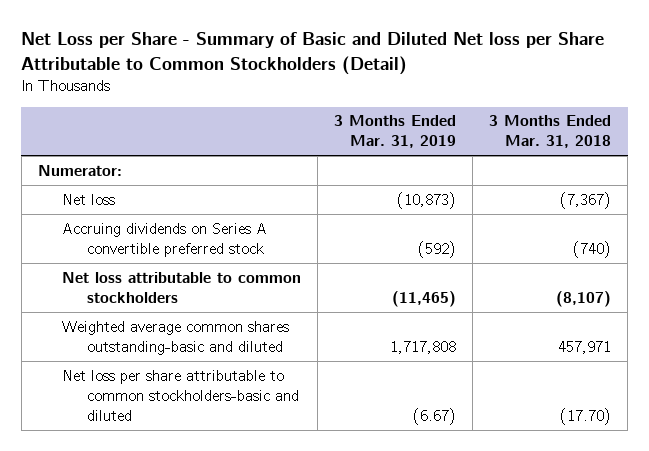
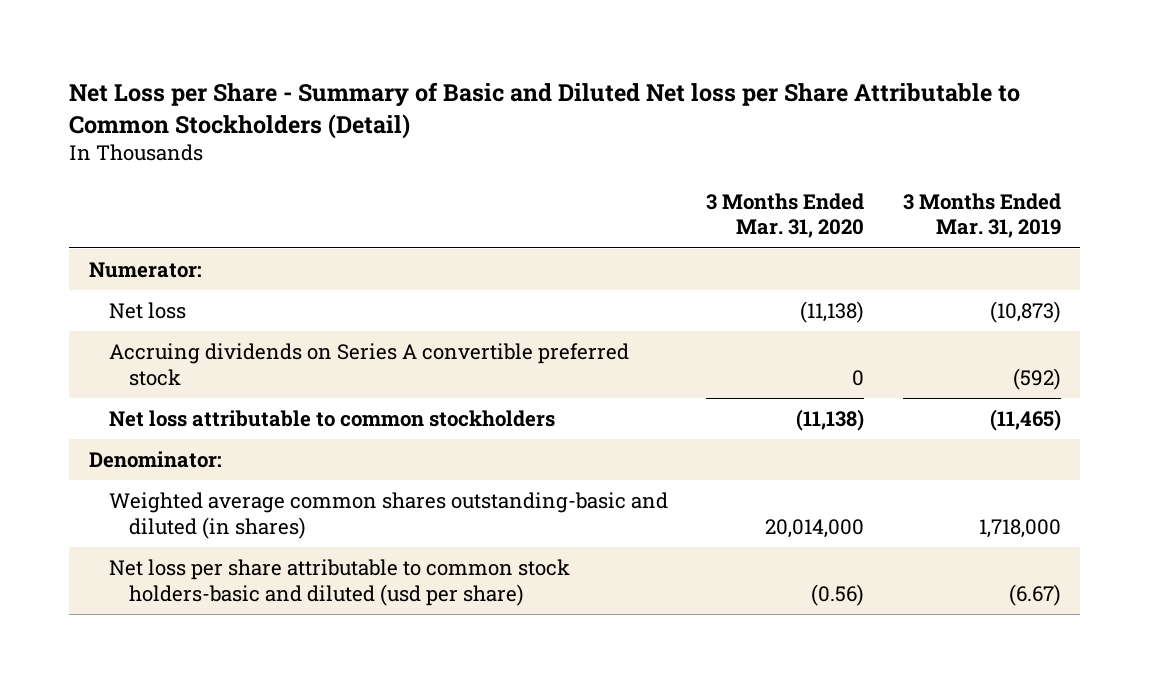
- | 3 Months Ended Mar. 31, 2019 | 3 Months Ended Mar. 31, 2018
+ | 3 Months Ended Mar. 31, 2020 | 3 Months Ended Mar. 31, 2019
- Weighted average common shares outstanding-basic and diluted | 1,717,808 | 457,971
- Net loss per share attributable to common stockholders-basic and diluted | (6.67) | (17.70)
+ Denominator:
+ Weighted average common shares outstanding-basic and diluted (in shares) | 20,014,000 | 1,718,000
+ Net loss per share attributable to common stock holders-basic and diluted (usd per share) | (0.56) | (6.67)

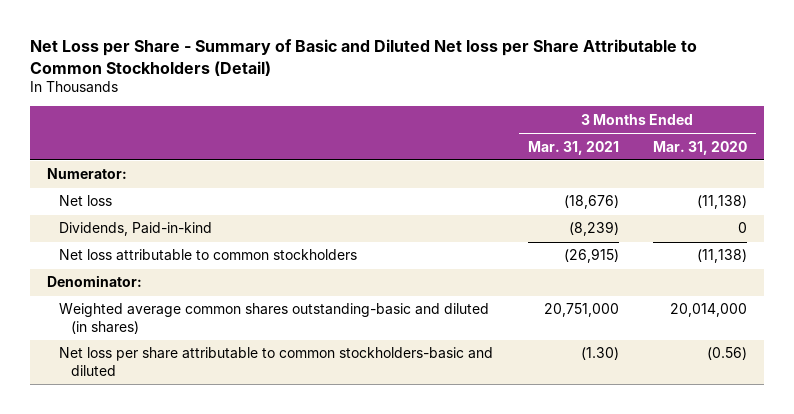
- | 3 Months Ended Mar. 31, 2020 | 3 Months Ended Mar. 31, 2019
+ | 3 Months Ended Mar. 31, 2021 | 3 Months Ended Mar. 31, 2020
- Accruing dividends on Series A convertible preferred stock | 0 | (592)
+ Dividends, Paid-in-kind | (8,239) | 0
- Net loss per share attributable to common stock holders-basic and diluted (usd per share) | (0.56) | (6.67)
+ Net loss per share attributable to common stockholders-basic and diluted | (1.30) | (0.56)

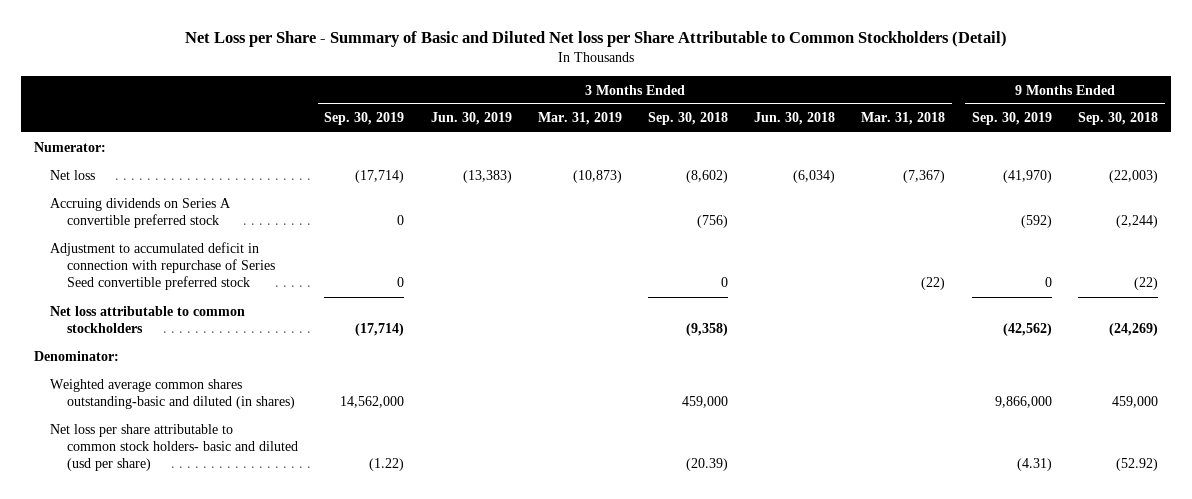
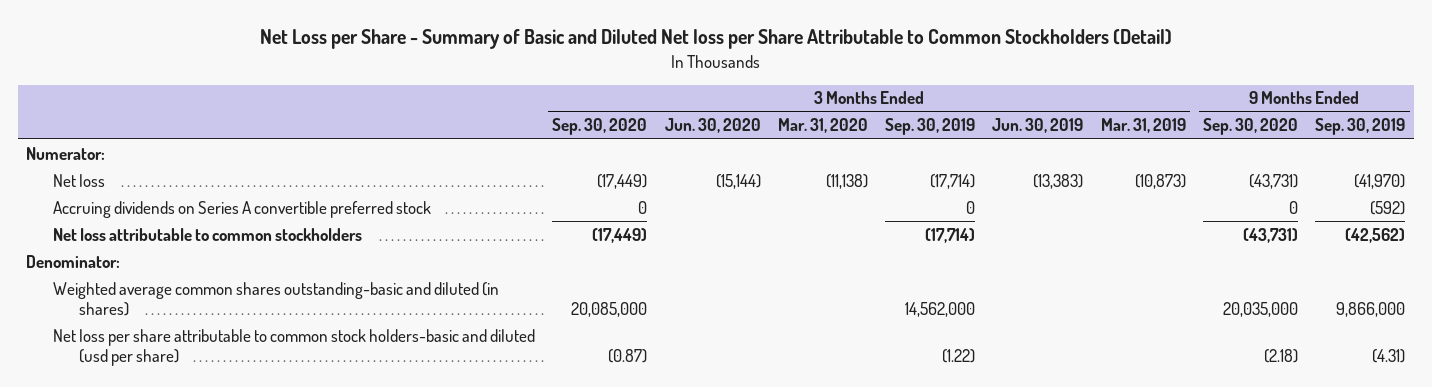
- | 3 Months Ended Sep. 30, 2019 | 3 Months Ended Jun. 30, 2019 | 3 Months Ended Mar. 31, 2019 | 3 Months Ended Sep. 30, 2018 | 3 Months Ended Jun. 30, 2018 | 3 Months Ended Mar. 31, 2018 | 9 Months Ended Sep. 30, 2019 | 9 Months Ended Sep. 30, 2018
+ | 3 Months Ended Sep. 30, 2020 | 3 Months Ended Jun. 30, 2020 | 3 Months Ended Mar. 31, 2020 | 3 Months Ended Sep. 30, 2019 | 3 Months Ended Jun. 30, 2019 | 3 Months Ended Mar. 31, 2019 | 9 Months Ended Sep. 30, 2020 | 9 Months Ended Sep. 30, 2019
- Adjustment to accumulated deficit in connection with repurchase of Series Seed convertible preferred stock | 0 | | | 0 | | (22) | 0 | (22)
- Net loss per share attributable to common stock holders- basic and diluted (usd per share) | (1.22) | | | (20.39) | | | (4.31) | (52.92)
+ Net loss per share attributable to common stock holders-basic and diluted (usd per share) | (0.87) | | | (1.22) | | | (2.18) | (4.31)

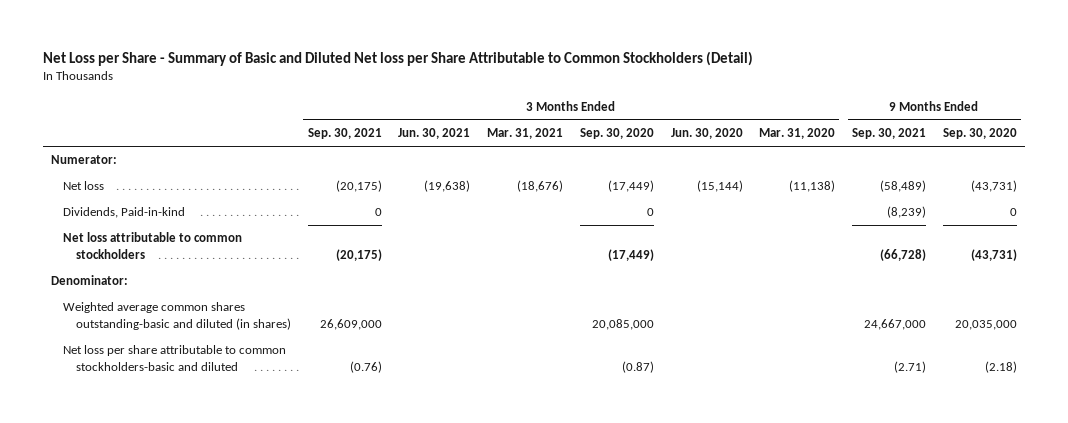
- | 3 Months Ended Sep. 30, 2020 | 3 Months Ended Jun. 30, 2020 | 3 Months Ended Mar. 31, 2020 | 3 Months Ended Sep. 30, 2019 | 3 Months Ended Jun. 30, 2019 | 3 Months Ended Mar. 31, 2019 | 9 Months Ended Sep. 30, 2020 | 9 Months Ended Sep. 30, 2019
+ | 3 Months Ended Sep. 30, 2021 | 3 Months Ended Jun. 30, 2021 | 3 Months Ended Mar. 31, 2021 | 3 Months Ended Sep. 30, 2020 | 3 Months Ended Jun. 30, 2020 | 3 Months Ended Mar. 31, 2020 | 9 Months Ended Sep. 30, 2021 | 9 Months Ended Sep. 30, 2020
- Accruing dividends on Series A convertible preferred stock | 0 | | | 0 | | | 0 | (592)
+ Dividends, Paid-in-kind | 0 | | | 0 | | | (8,239) | 0
- Net loss per share attributable to common stock holders-basic and diluted (usd per share) | (0.87) | | | (1.22) | | | (2.18) | (4.31)
+ Net loss per share attributable to common stockholders-basic and diluted | (0.76) | | | (0.87) | | | (2.71) | (2.18)

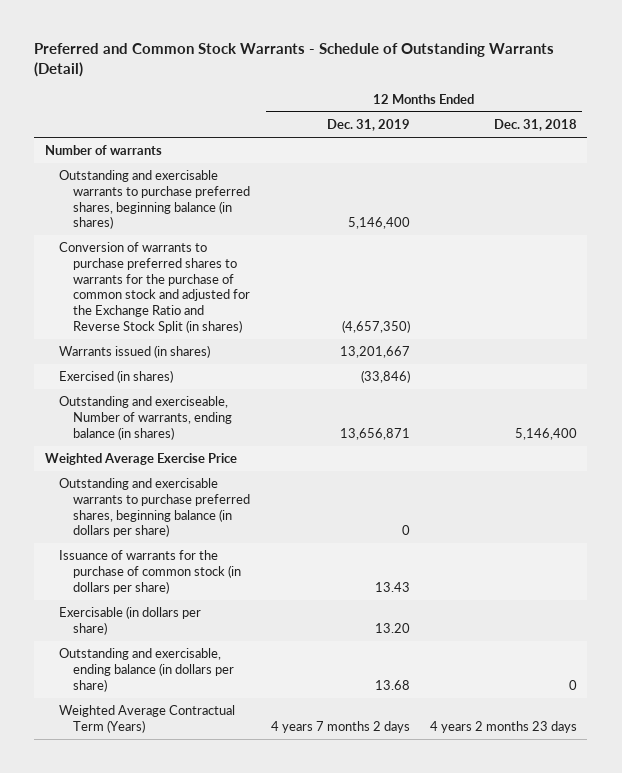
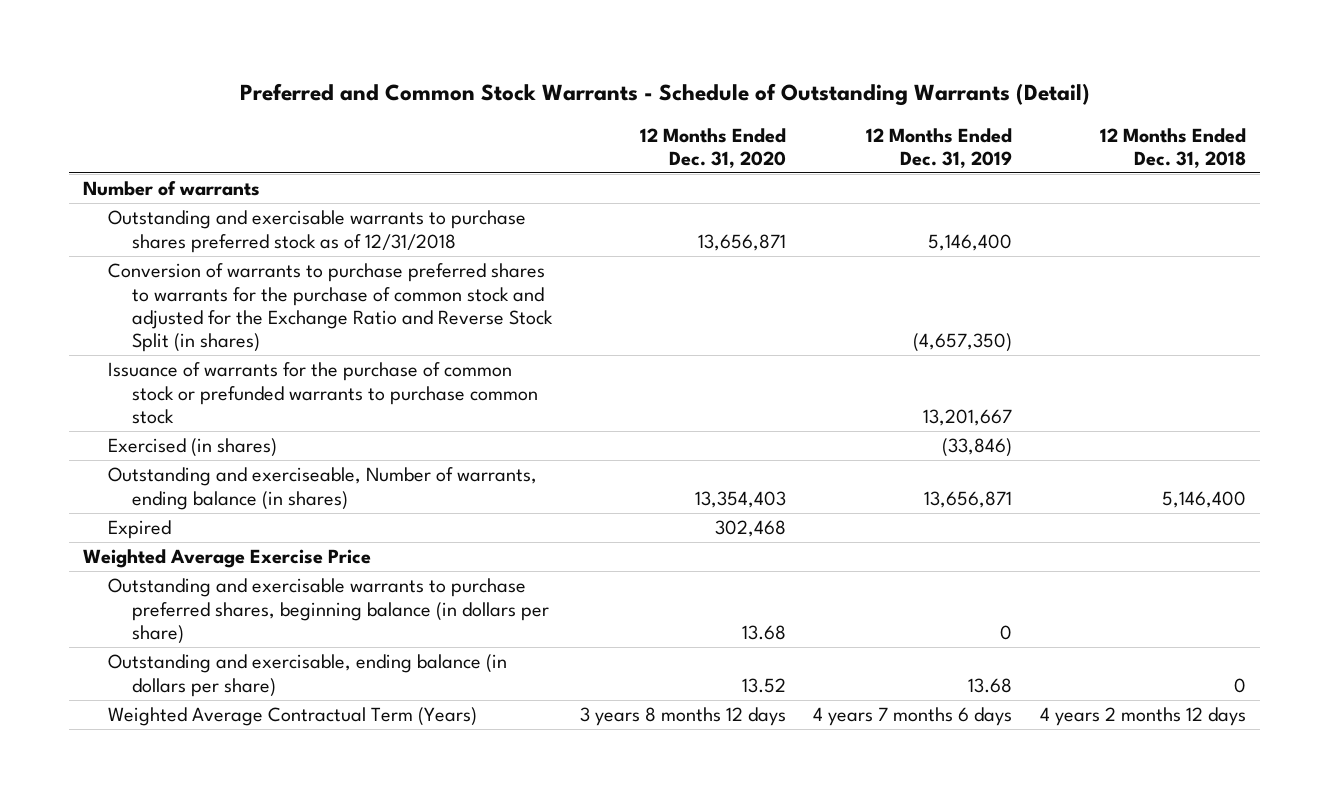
- | 12 Months Ended Dec. 31, 2019 | 12 Months Ended Dec. 31, 2018
+ | 12 Months Ended Dec. 31, 2020 | 12 Months Ended Dec. 31, 2019 | 12 Months Ended Dec. 31, 2018
- Outstanding and exercisable warrants to purchase preferred shares, beginning balance (in shares) | 5,146,400 |
+ Outstanding and exercisable warrants to purchase shares preferred stock as of 12/31/2018 | 13,656,871 | 5,146,400 |
- Warrants issued (in shares) | 13,201,667 |
+ Issuance of warrants for the purchase of common stock or prefunded warrants to purchase common stock | | 13,201,667 |
+ Expired | 302,468 | |
- Issuance of warrants for the purchase of common stock (in dollars per share) | 13.43 |
- Exercisable (in dollars per share) | 13.20 |
- Weighted Average Contractual Term (Years) | 4 years 7 months 2 days | 4 years 2 months 23 days
+ Weighted Average Contractual Term (Years) | 3 years 8 months 12 days | 4 years 7 months 6 days | 4 years 2 months 12 days

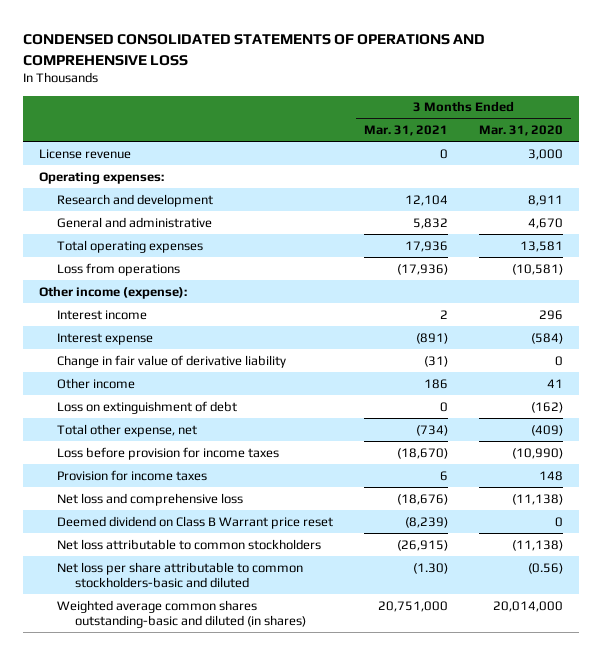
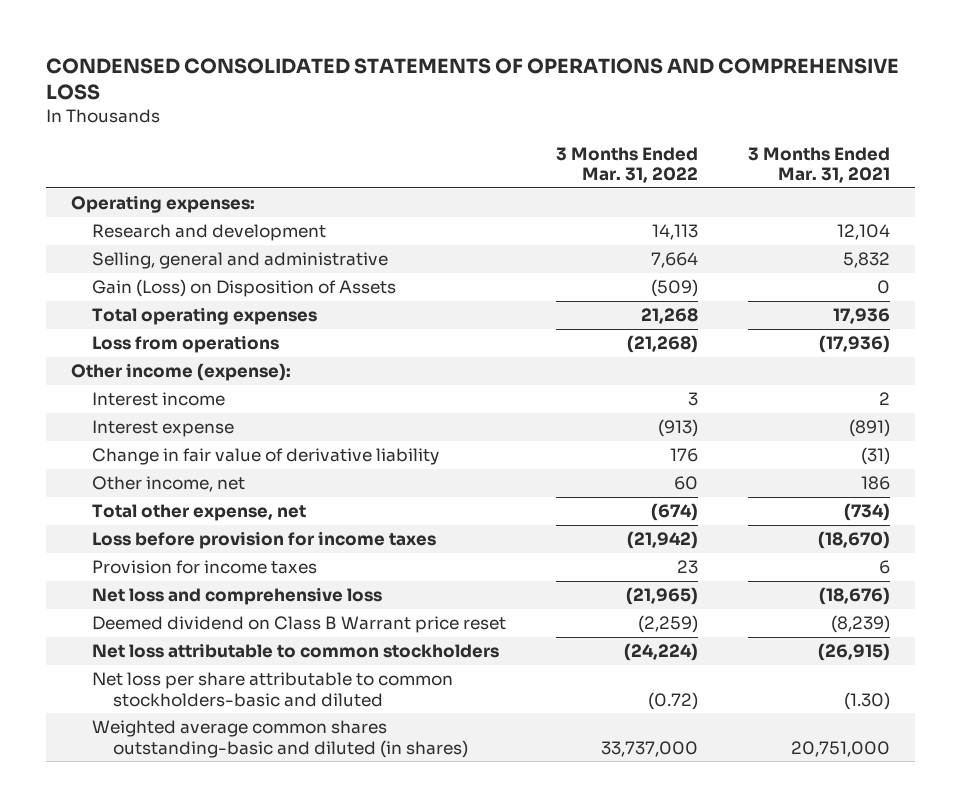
- | 3 Months Ended Mar. 31, 2021 | 3 Months Ended Mar. 31, 2020
+ | 3 Months Ended Mar. 31, 2022 | 3 Months Ended Mar. 31, 2021
- License revenue | 0 | 3,000
- General and administrative | 5,832 | 4,670
+ Selling, general and administrative | 7,664 | 5,832
+ Gain (Loss) on Disposition of Assets | (509) | 0
- Other income | 186 | 41
- Loss on extinguishment of debt | 0 | (162)
+ Other income, net | 60 | 186

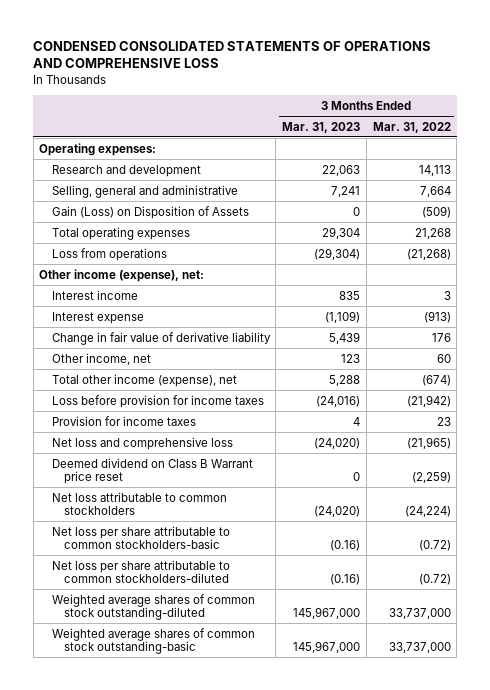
- | 3 Months Ended Mar. 31, 2022 | 3 Months Ended Mar. 31, 2021
+ | 3 Months Ended Mar. 31, 2023 | 3 Months Ended Mar. 31, 2022
- Other income (expense):
+ Other income (expense), net:
- Total other expense, net | (674) | (734)
+ Total other income (expense), net | 5,288 | (674)
- Net loss per share attributable to common stockholders-basic and diluted | (0.72) | (1.30)
- Weighted average common shares outstanding-basic and diluted (in shares) | 33,737,000 | 20,751,000
+ Net loss per share attributable to common stockholders-basic | (0.16) | (0.72)
+ Net loss per share attributable to common stockholders-diluted | (0.16) | (0.72)
+ Weighted average shares of common stock outstanding-diluted | 145,967,000 | 33,737,000
+ Weighted average shares of common stock outstanding-basic | 145,967,000 | 33,737,000

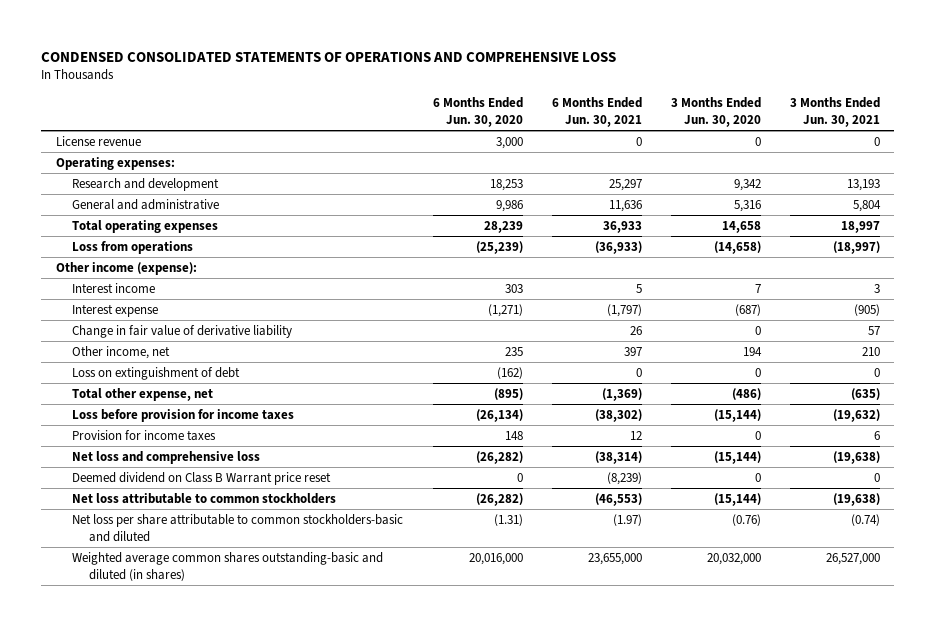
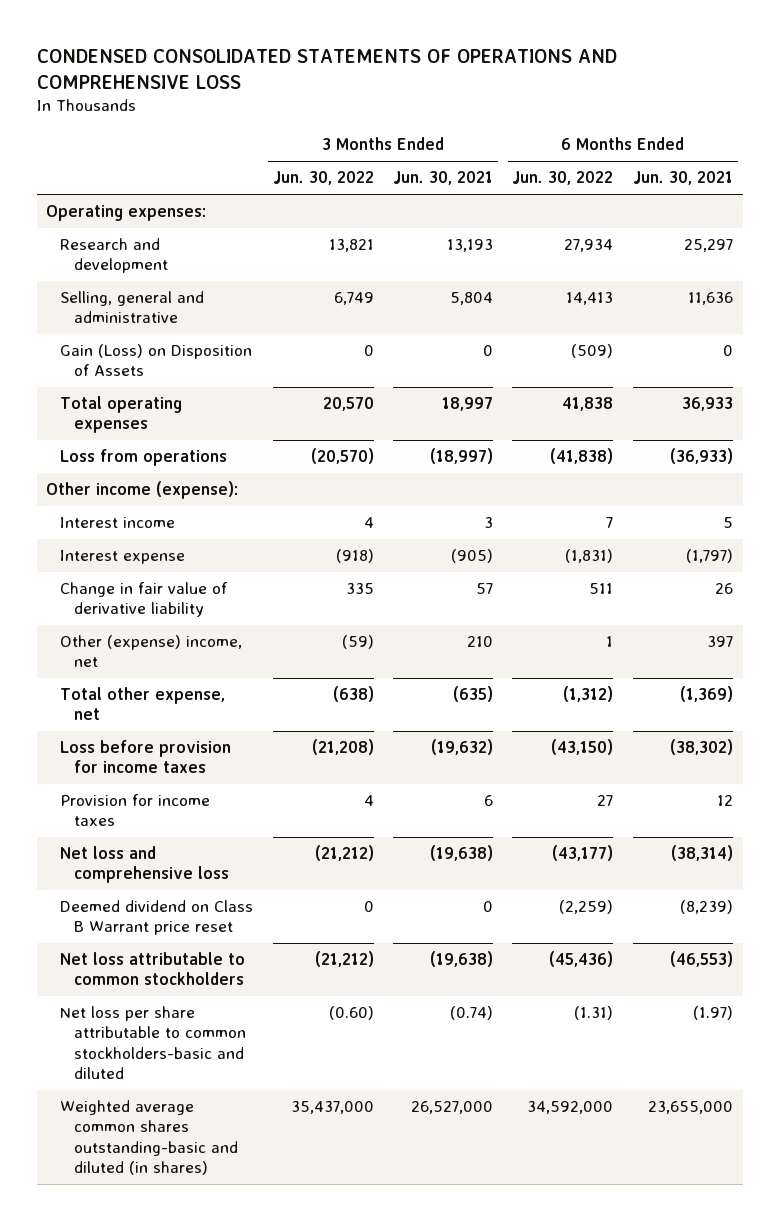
- | 6 Months Ended Jun. 30, 2020 | 6 Months Ended Jun. 30, 2021 | 3 Months Ended Jun. 30, 2020 | 3 Months Ended Jun. 30, 2021
+ | 3 Months Ended Jun. 30, 2022 | 3 Months Ended Jun. 30, 2021 | 6 Months Ended Jun. 30, 2022 | 6 Months Ended Jun. 30, 2021
- License revenue | 3,000 | 0 | 0 | 0
- General and administrative | 9,986 | 11,636 | 5,316 | 5,804
+ Selling, general and administrative | 6,749 | 5,804 | 14,413 | 11,636
+ Gain (Loss) on Disposition of Assets | 0 | 0 | (509) | 0
- Other income, net | 235 | 397 | 194 | 210
- Loss on extinguishment of debt | (162) | 0 | 0 | 0
+ Other (expense) income, net | (59) | 210 | 1 | 397

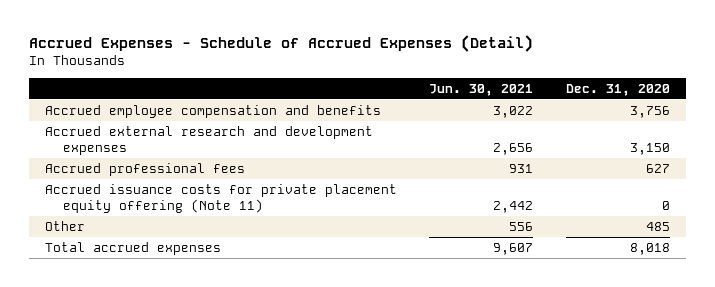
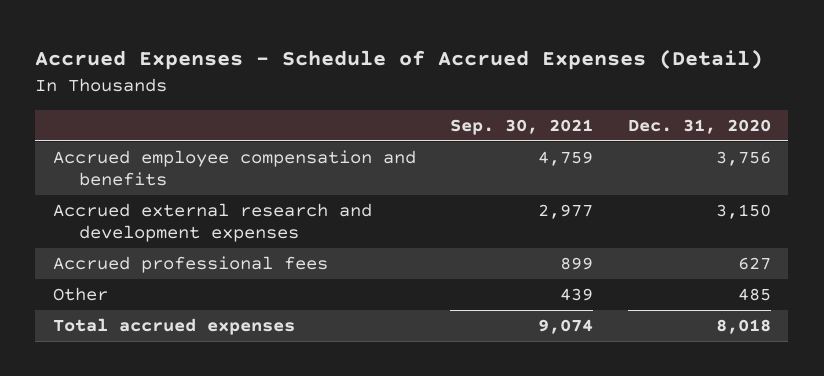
- | Jun. 30, 2021 | Dec. 31, 2020
+ | Sep. 30, 2021 | Dec. 31, 2020
- Accrued issuance costs for private placement equity offering (Note 11) | 2,442 | 0

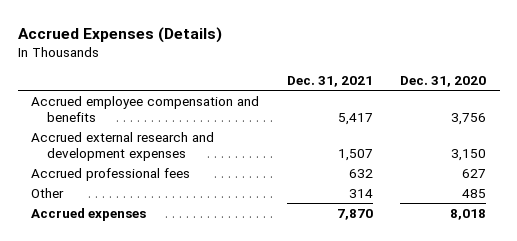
- Accrued Expenses - Schedule of Accrued Expenses (Detail)
+ Accrued Expenses (Details)
- | Sep. 30, 2021 | Dec. 31, 2020
+ | Dec. 31, 2021 | Dec. 31, 2020
- Total accrued expenses | 9,074 | 8,018
+ Accrued expenses | 7,870 | 8,018

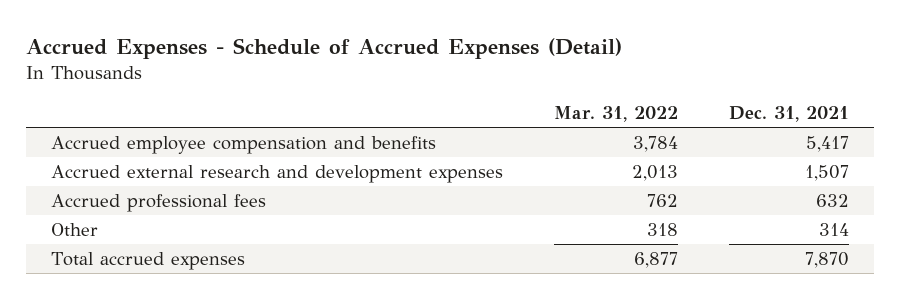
- Accrued Expenses (Details)
+ Accrued Expenses - Schedule of Accrued Expenses (Detail)
- | Dec. 31, 2021 | Dec. 31, 2020
+ | Mar. 31, 2022 | Dec. 31, 2021
- Accrued expenses | 7,870 | 8,018
+ Total accrued expenses | 6,877 | 7,870

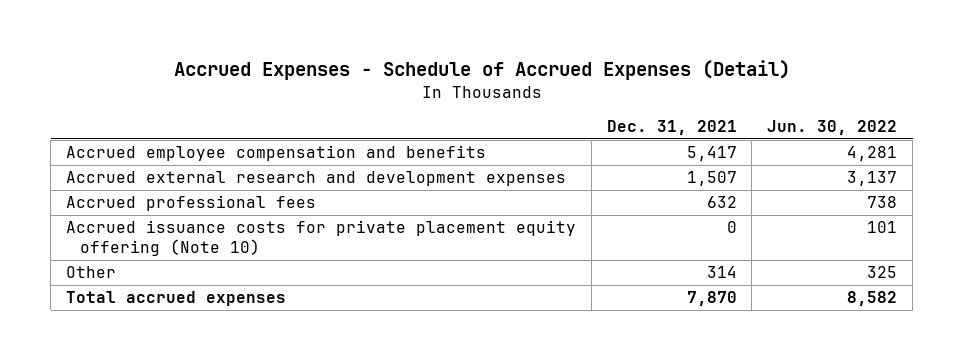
- | Mar. 31, 2022 | Dec. 31, 2021
+ | Dec. 31, 2021 | Jun. 30, 2022
+ Accrued issuance costs for private placement equity offering (Note 10) | 0 | 101

